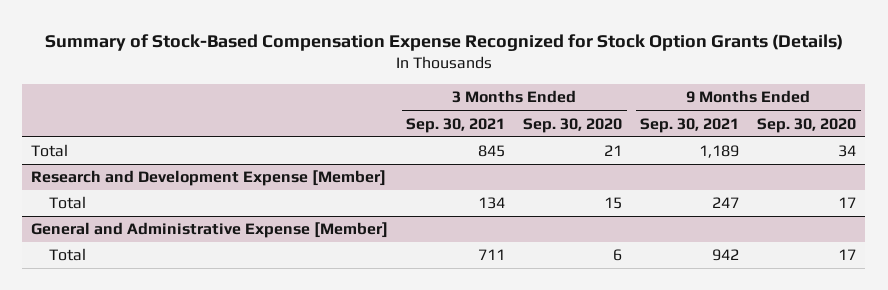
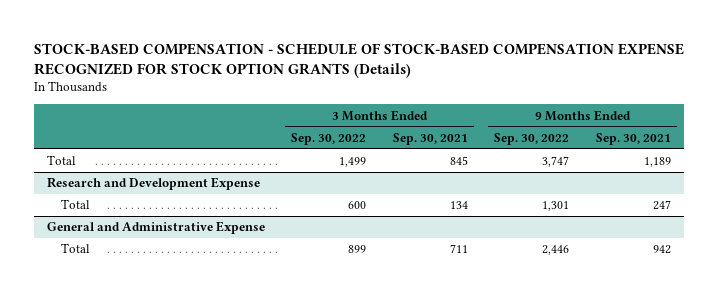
- Summary of Stock-Based Compensation Expense Recognized for Stock Option Grants (Details)
+ STOCK-BASED COMPENSATION - SCHEDULE OF STOCK-BASED COMPENSATION EXPENSE RECOGNIZED FOR STOCK OPTION GRANTS (Details)
- | 3 Months Ended Sep. 30, 2021 | 3 Months Ended Sep. 30, 2020 | 9 Months Ended Sep. 30, 2021 | 9 Months Ended Sep. 30, 2020
+ | 3 Months Ended Sep. 30, 2022 | 3 Months Ended Sep. 30, 2021 | 9 Months Ended Sep. 30, 2022 | 9 Months Ended Sep. 30, 2021
- Research and Development Expense [Member]
+ Research and Development Expense
- General and Administrative Expense [Member]
+ General and Administrative Expense

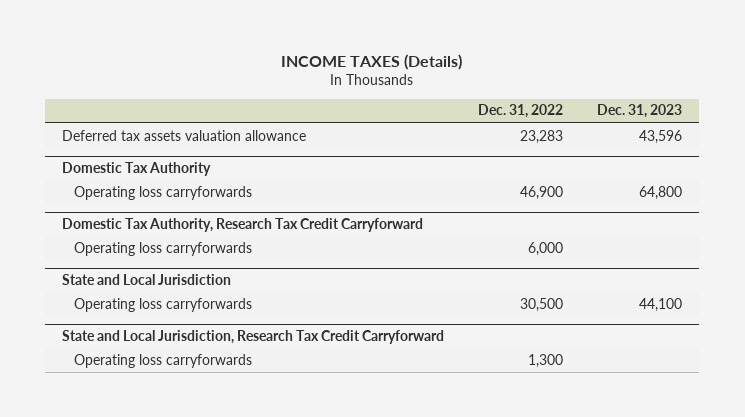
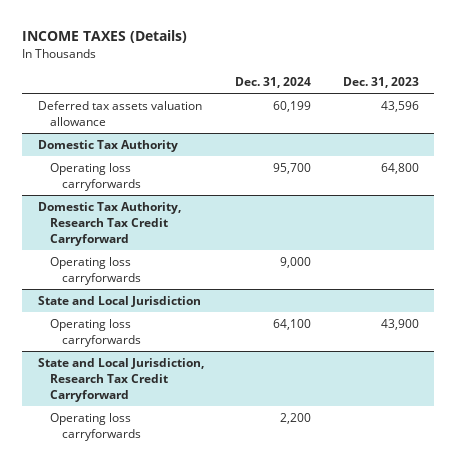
- | Dec. 31, 2022 | Dec. 31, 2023
+ | Dec. 31, 2024 | Dec. 31, 2023
@ State and Local Jurisdiction
- Operating loss carryforwards | 30,500 | 44,100
+ Operating loss carryforwards | 64,100 | 43,900

